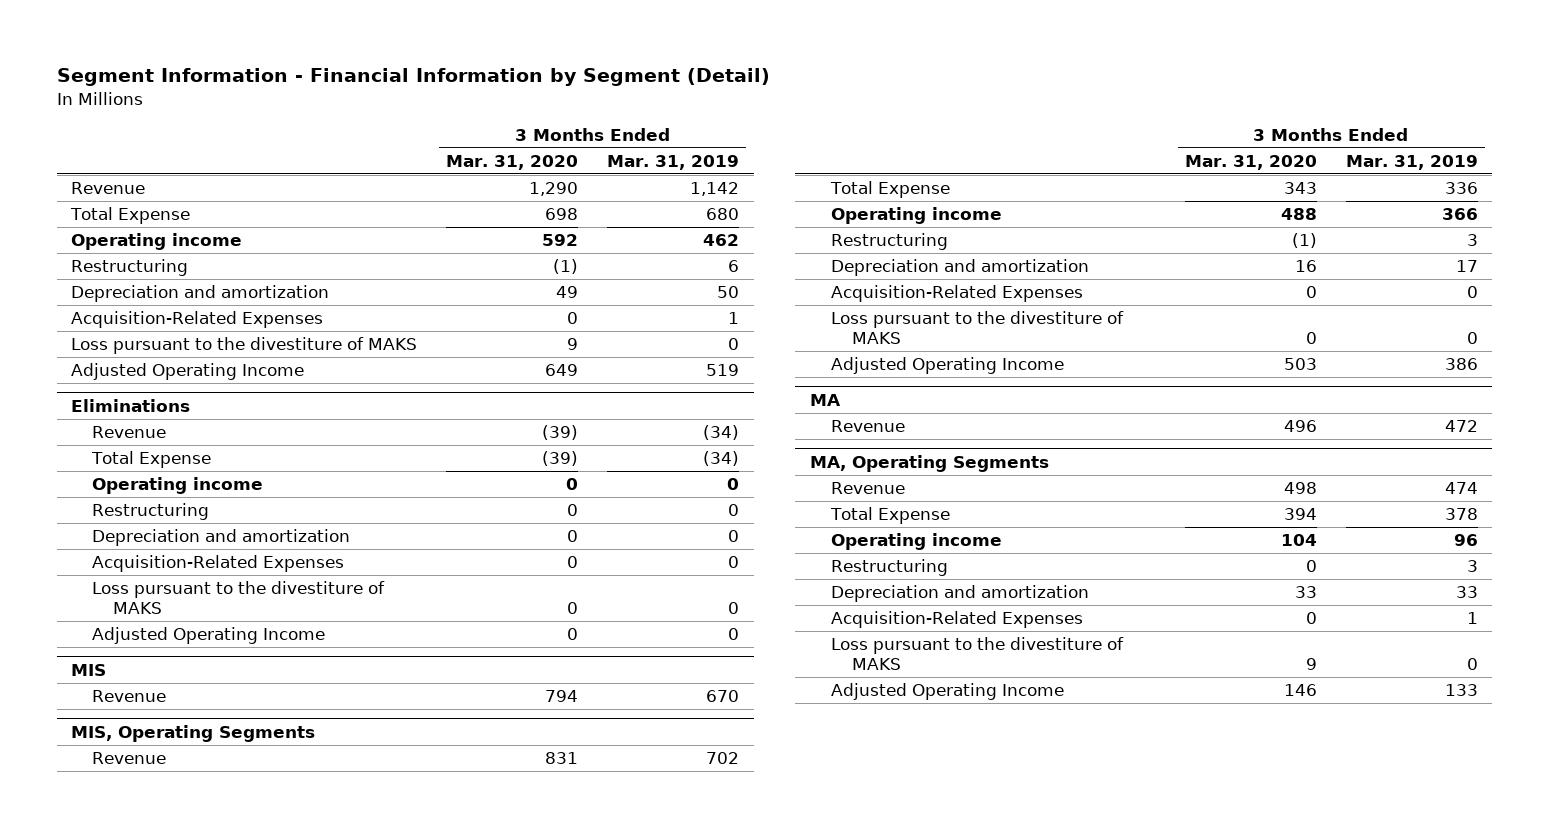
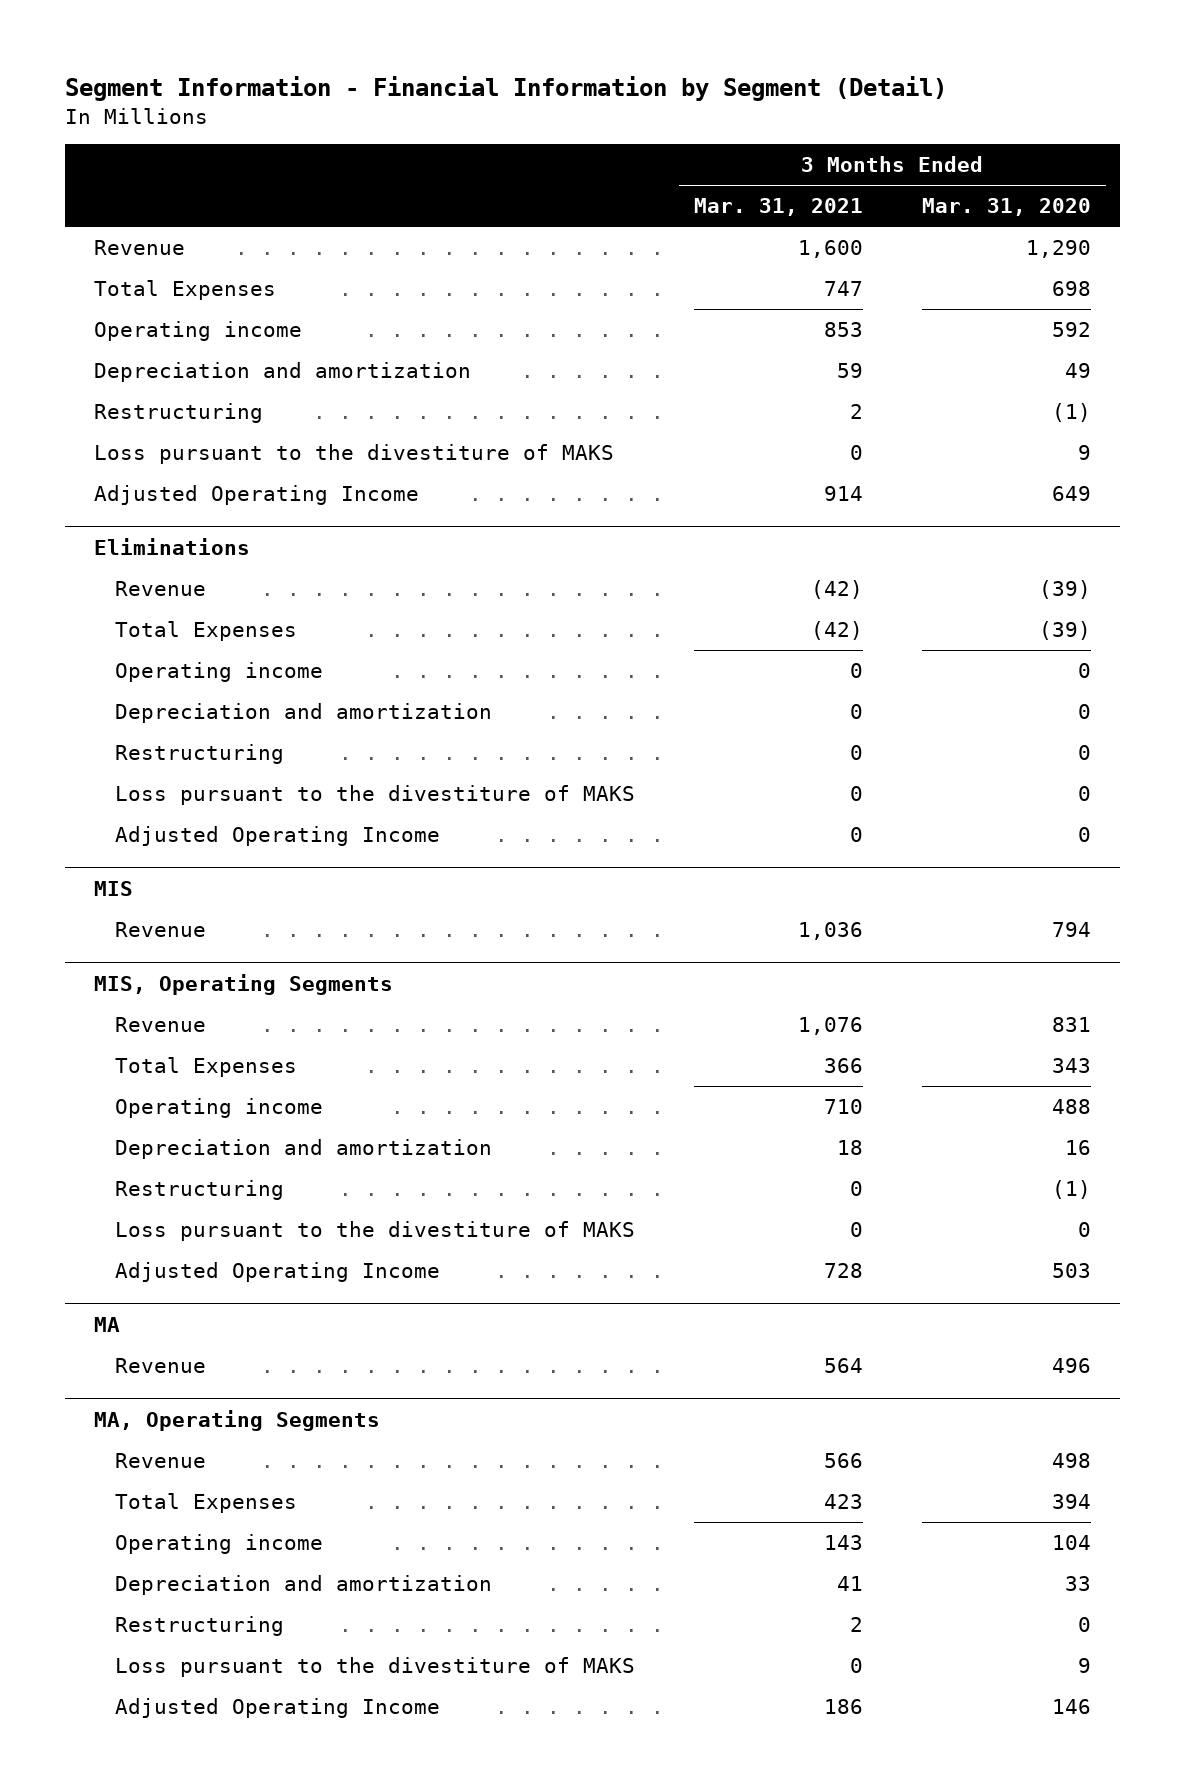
- | 3 Months Ended Mar. 31, 2020 | 3 Months Ended Mar. 31, 2019
+ | 3 Months Ended Mar. 31, 2021 | 3 Months Ended Mar. 31, 2020
- Total Expense | 698 | 680
+ Total Expenses | 747 | 698
- Acquisition-Related Expenses | 0 | 1
moved down: Restructuring | 2 | (1)
@ Eliminations
- Total Expense | (39) | (34)
+ Total Expenses | (42) | (39)
- Acquisition-Related Expenses | 0 | 0
moved down: Restructuring | 0 | 0
@ MIS, Operating Segments
- Total Expense | 343 | 336
+ Total Expenses | 366 | 343
- Acquisition-Related Expenses | 0 | 0
moved down: Restructuring | 0 | (1)
@ MA, Operating Segments
- Total Expense | 394 | 378
+ Total Expenses | 423 | 394
- Acquisition-Related Expenses | 0 | 1
moved down: Restructuring | 2 | 0

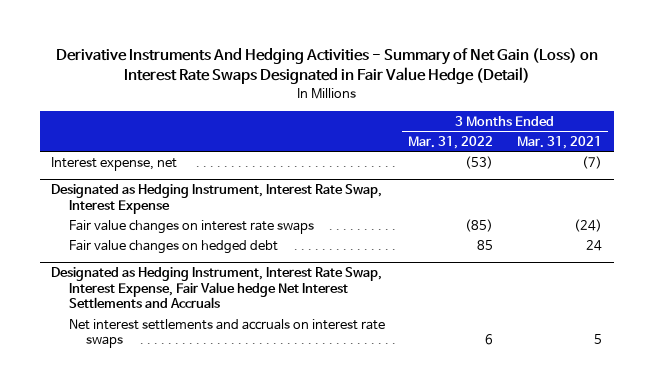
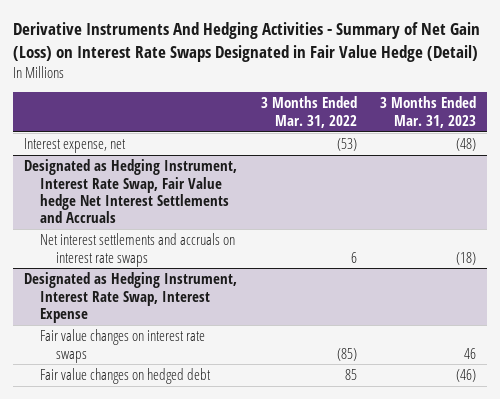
- | 3 Months Ended Mar. 31, 2022 | 3 Months Ended Mar. 31, 2021
+ | 3 Months Ended Mar. 31, 2022 | 3 Months Ended Mar. 31, 2023
+ Designated as Hedging Instrument, Interest Rate Swap, Fair Value hedge Net Interest Settlements and Accruals
+ Net interest settlements and accruals on interest rate swaps | 6 | (18)
- Designated as Hedging Instrument, Interest Rate Swap, Interest Expense, Fair Value hedge Net Interest Settlements and Accruals
- Net interest settlements and accruals on interest rate swaps | 6 | 5

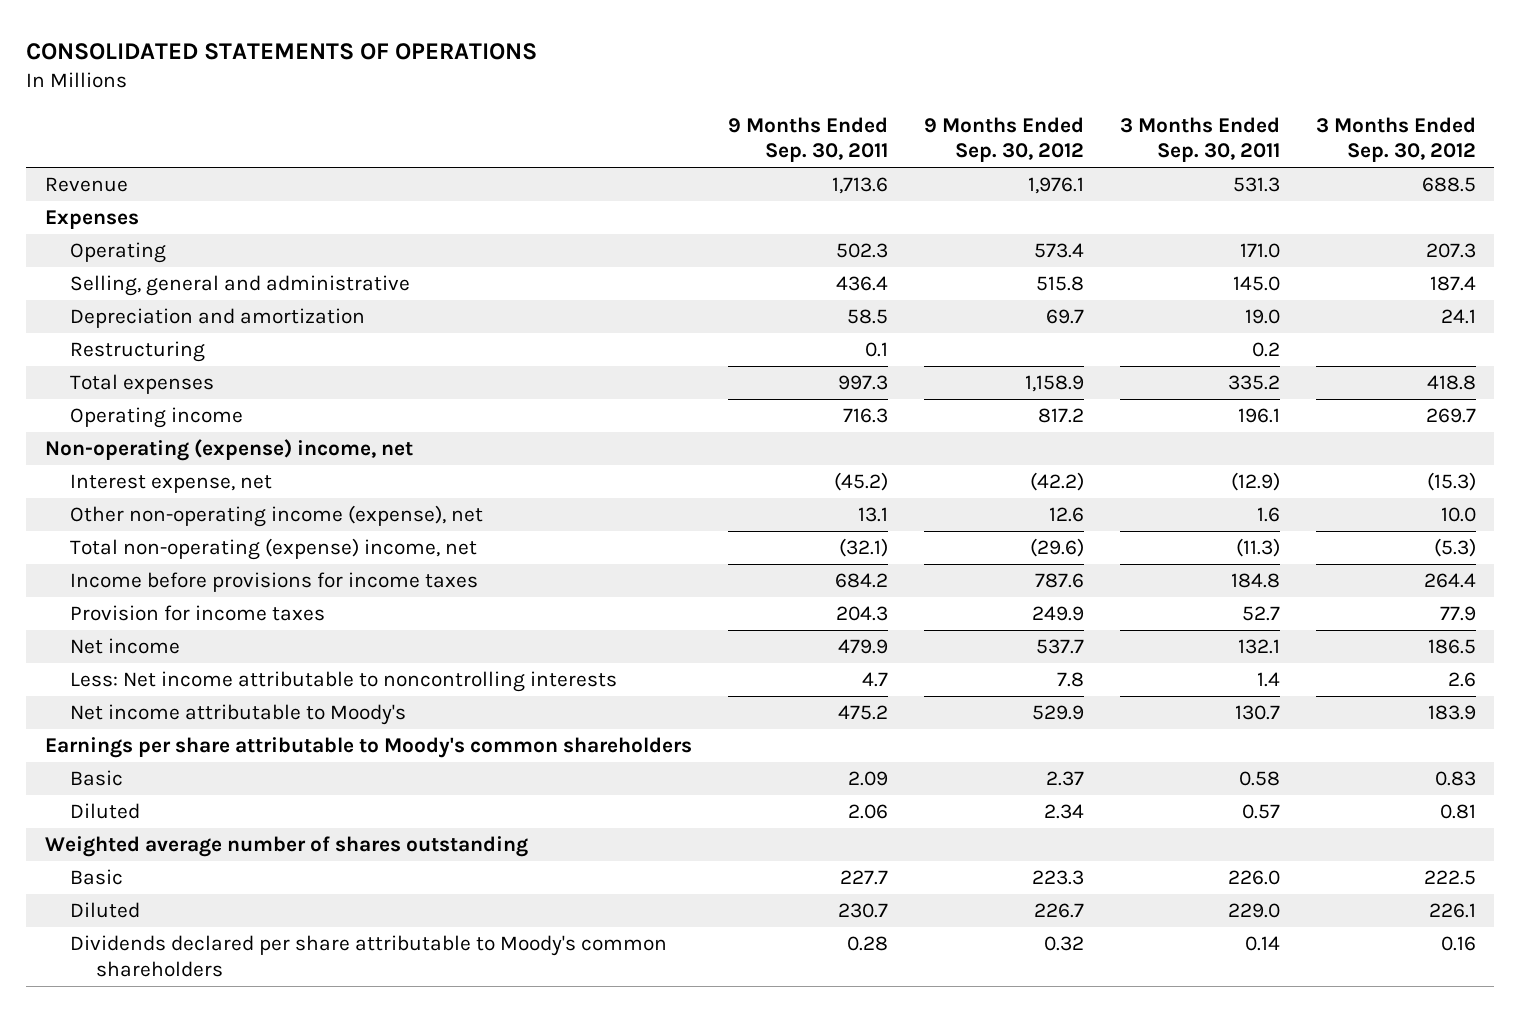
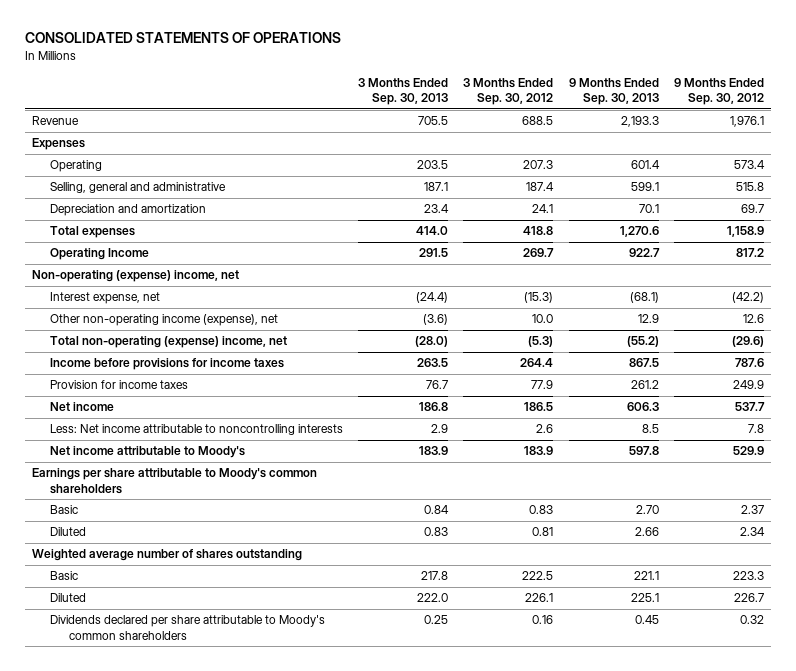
- | 9 Months Ended Sep. 30, 2011 | 9 Months Ended Sep. 30, 2012 | 3 Months Ended Sep. 30, 2011 | 3 Months Ended Sep. 30, 2012
+ | 3 Months Ended Sep. 30, 2013 | 3 Months Ended Sep. 30, 2012 | 9 Months Ended Sep. 30, 2013 | 9 Months Ended Sep. 30, 2012
- Restructuring | 0.1 | | 0.2 |
- Operating income | 716.3 | 817.2 | 196.1 | 269.7
+ Operating Income | 291.5 | 269.7 | 922.7 | 817.2

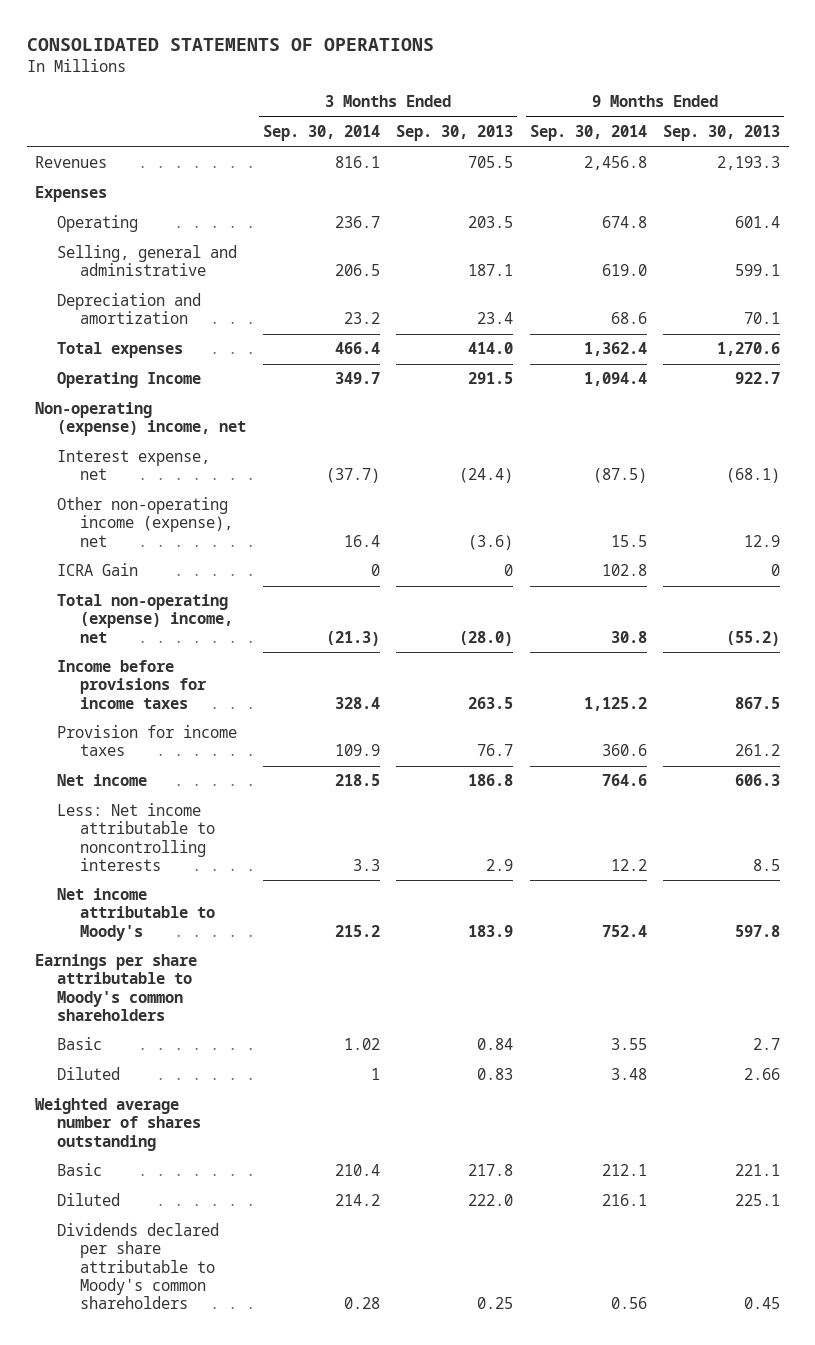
- | 3 Months Ended Sep. 30, 2013 | 3 Months Ended Sep. 30, 2012 | 9 Months Ended Sep. 30, 2013 | 9 Months Ended Sep. 30, 2012
+ | 3 Months Ended Sep. 30, 2014 | 3 Months Ended Sep. 30, 2013 | 9 Months Ended Sep. 30, 2014 | 9 Months Ended Sep. 30, 2013
- Revenue | 705.5 | 688.5 | 2,193.3 | 1,976.1
+ Revenues | 816.1 | 705.5 | 2,456.8 | 2,193.3
+ ICRA Gain | 0 | 0 | 102.8 | 0
- Basic | 0.84 | 0.83 | 2.70 | 2.37
+ Basic | 1.02 | 0.84 | 3.55 | 2.7

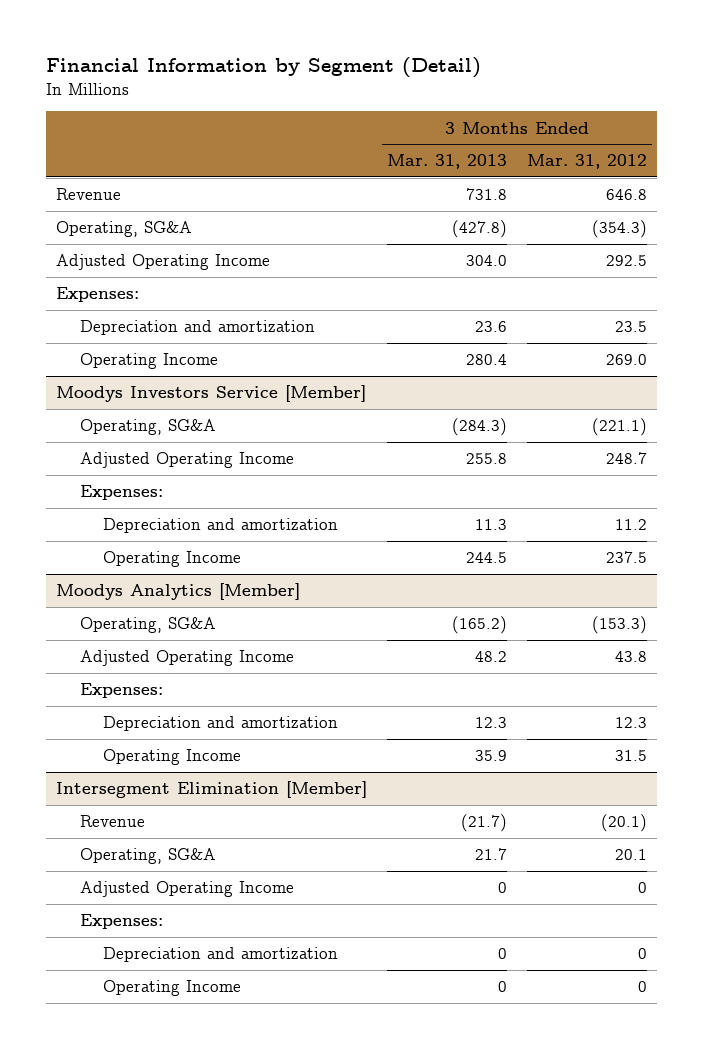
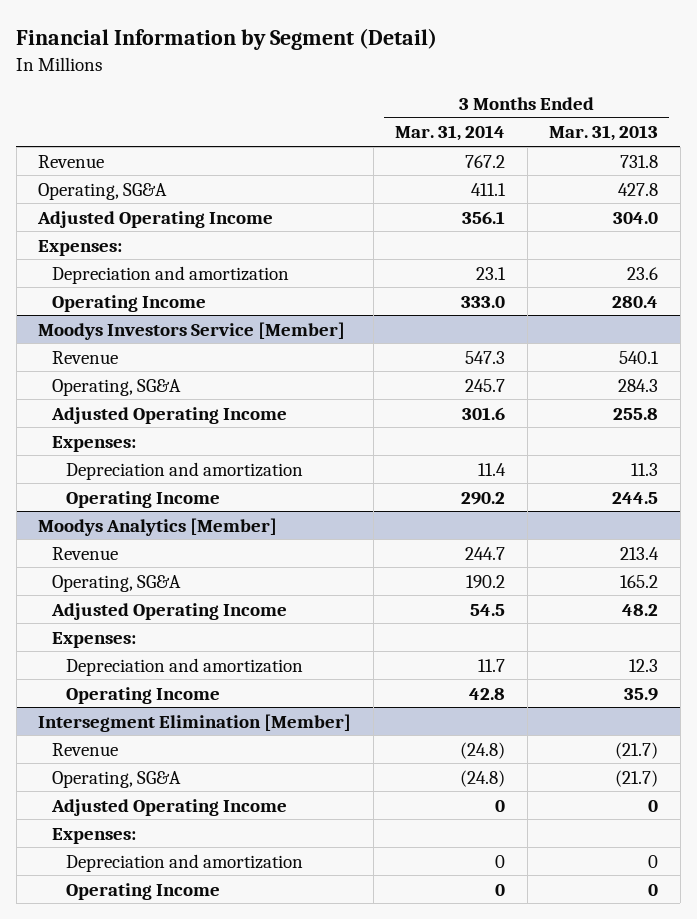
- | 3 Months Ended Mar. 31, 2013 | 3 Months Ended Mar. 31, 2012
+ | 3 Months Ended Mar. 31, 2014 | 3 Months Ended Mar. 31, 2013
- Operating, SG&A | (427.8) | (354.3)
+ Operating, SG&A | 411.1 | 427.8
@ Moodys Investors Service [Member]
- Operating, SG&A | (284.3) | (221.1)
+ Revenue | 547.3 | 540.1
+ Operating, SG&A | 245.7 | 284.3
@ Moodys Analytics [Member]
- Operating, SG&A | (165.2) | (153.3)
+ Revenue | 244.7 | 213.4
+ Operating, SG&A | 190.2 | 165.2
@ Intersegment Elimination [Member]
- Operating, SG&A | 21.7 | 20.1
+ Operating, SG&A | (24.8) | (21.7)

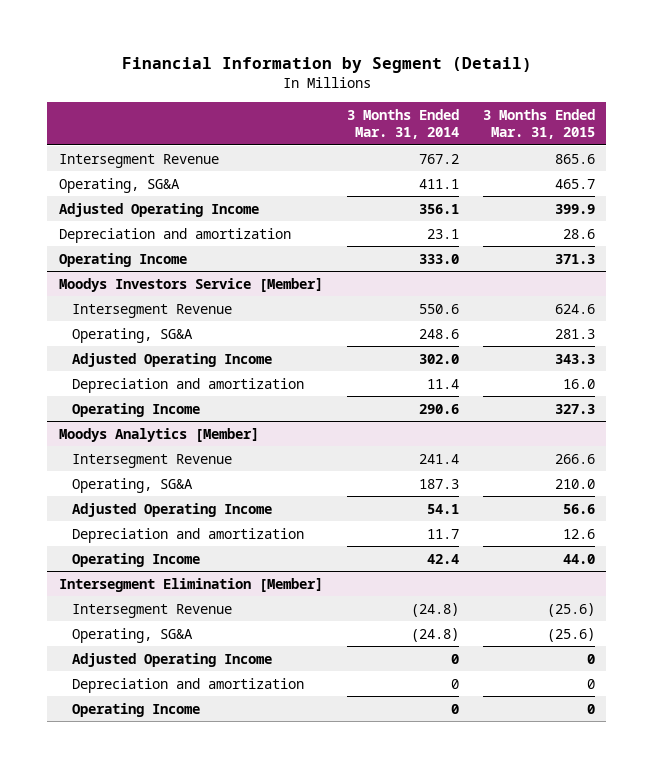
- | 3 Months Ended Mar. 31, 2014 | 3 Months Ended Mar. 31, 2013
+ | 3 Months Ended Mar. 31, 2014 | 3 Months Ended Mar. 31, 2015
- Revenue | 767.2 | 731.8
+ Intersegment Revenue | 767.2 | 865.6
- Expenses:
@ Moodys Investors Service [Member]
- Revenue | 547.3 | 540.1
- Operating, SG&A | 245.7 | 284.3
- Adjusted Operating Income | 301.6 | 255.8
- Expenses:
+ Intersegment Revenue | 550.6 | 624.6
+ Operating, SG&A | 248.6 | 281.3
+ Adjusted Operating Income | 302.0 | 343.3
- Operating Income | 290.2 | 244.5
+ Operating Income | 290.6 | 327.3
@ Moodys Analytics [Member]
- Revenue | 244.7 | 213.4
- Operating, SG&A | 190.2 | 165.2
- Adjusted Operating Income | 54.5 | 48.2
- Expenses:
+ Intersegment Revenue | 241.4 | 266.6
+ Operating, SG&A | 187.3 | 210.0
+ Adjusted Operating Income | 54.1 | 56.6
- Operating Income | 42.8 | 35.9
+ Operating Income | 42.4 | 44.0
@ Intersegment Elimination [Member]
- Revenue | (24.8) | (21.7)
+ Intersegment Revenue | (24.8) | (25.6)
- Expenses:

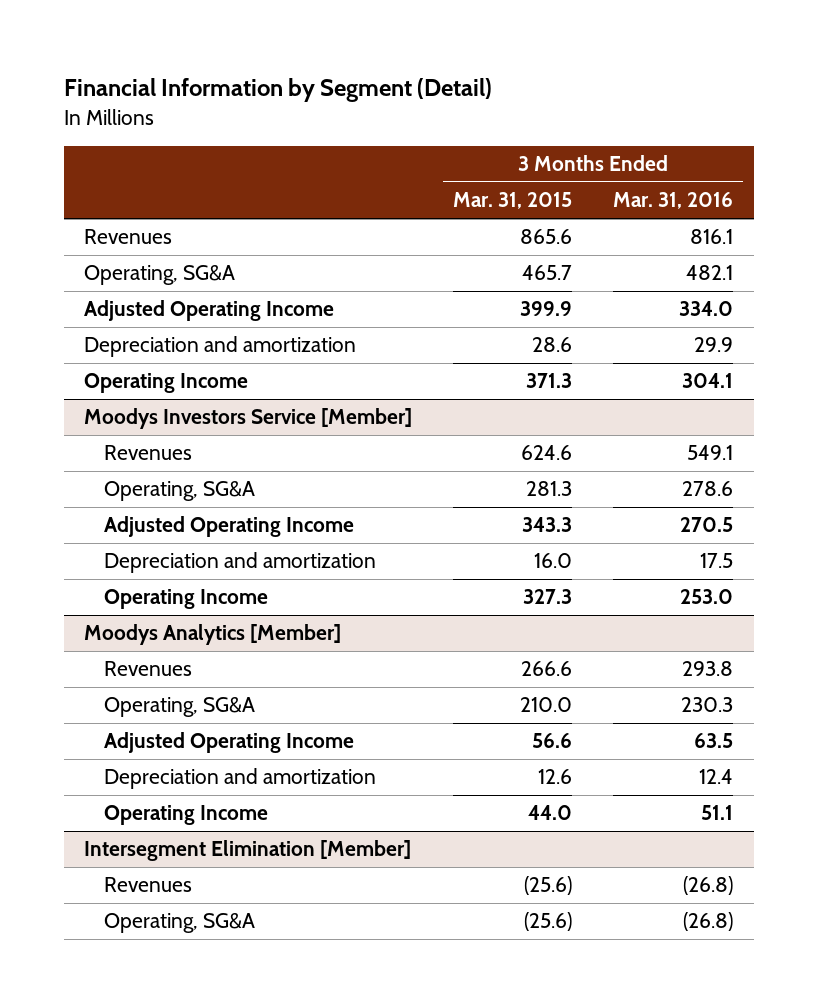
- | 3 Months Ended Mar. 31, 2014 | 3 Months Ended Mar. 31, 2015
+ | 3 Months Ended Mar. 31, 2015 | 3 Months Ended Mar. 31, 2016
- Intersegment Revenue | 767.2 | 865.6
+ Revenues | 865.6 | 816.1
@ Moodys Investors Service [Member]
- Intersegment Revenue | 550.6 | 624.6
+ Revenues | 624.6 | 549.1
@ Moodys Analytics [Member]
- Intersegment Revenue | 241.4 | 266.6
+ Revenues | 266.6 | 293.8
@ Intersegment Elimination [Member]
- Intersegment Revenue | (24.8) | (25.6)
+ Revenues | (25.6) | (26.8)
- Adjusted Operating Income | 0 | 0
- Depreciation and amortization | 0 | 0
- Operating Income | 0 | 0

